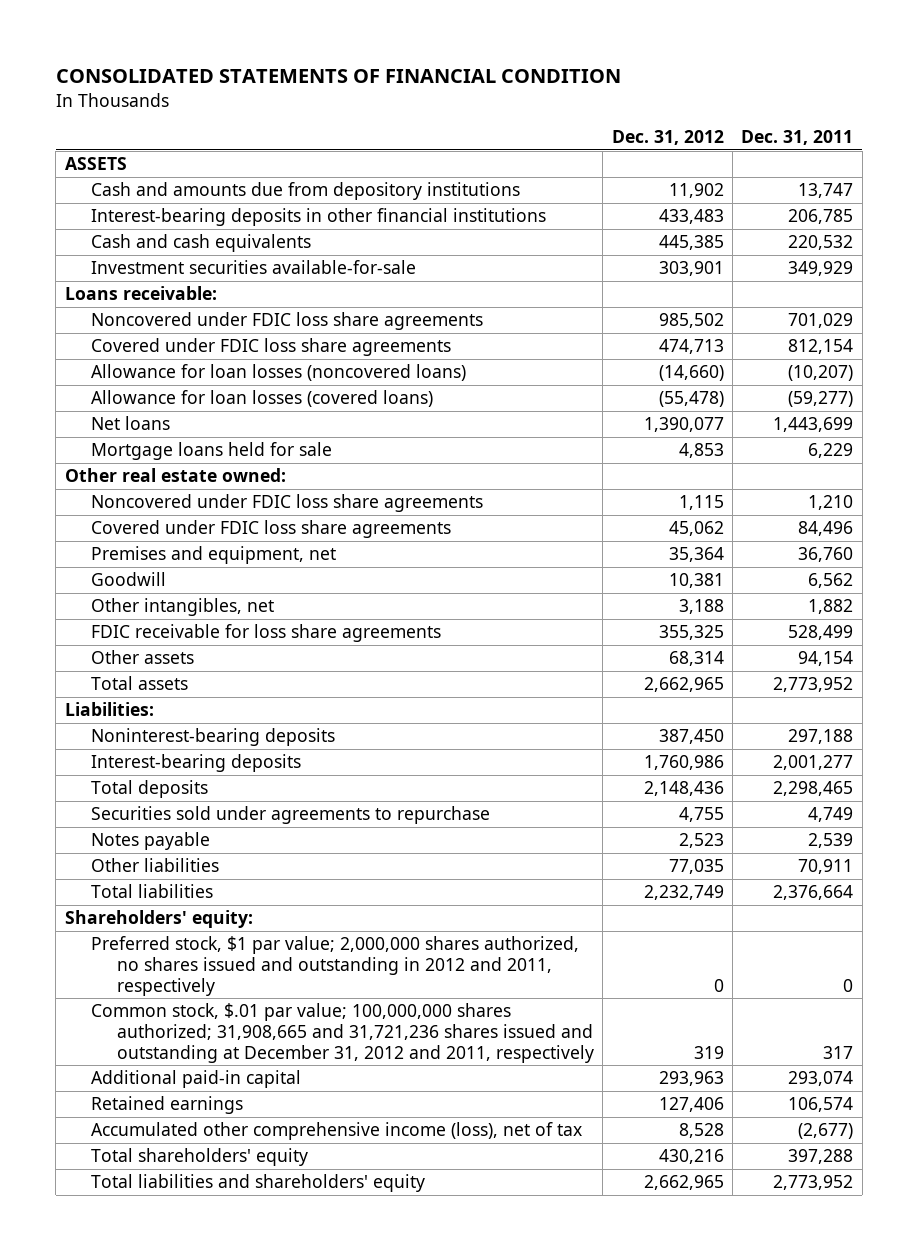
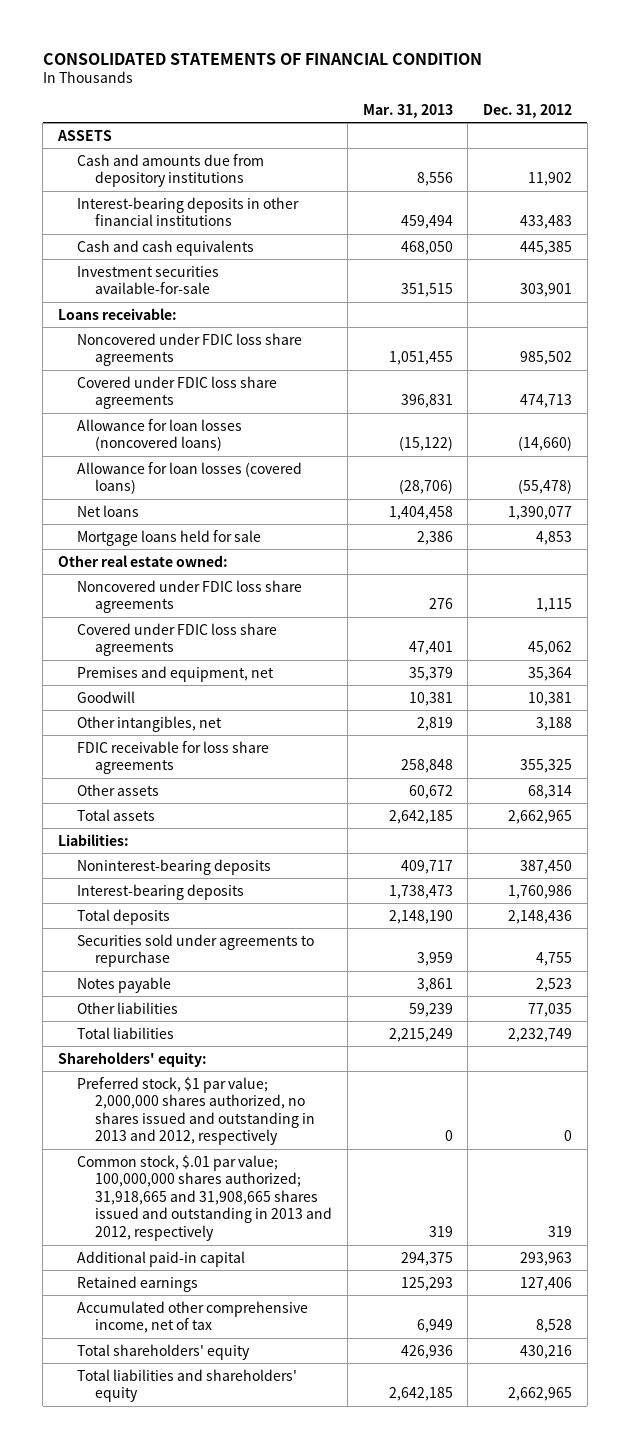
- | Dec. 31, 2012 | Dec. 31, 2011
+ | Mar. 31, 2013 | Dec. 31, 2012
- Preferred stock, $1 par value; 2,000,000 shares authorized, no shares issued and outstanding in 2012 and 2011, respectively | 0 | 0
- Common stock, $.01 par value; 100,000,000 shares authorized; 31,908,665 and 31,721,236 shares issued and outstanding at December 31, 2012 and 2011, respectively | 319 | 317
+ Preferred stock, $1 par value; 2,000,000 shares authorized, no shares issued and outstanding in 2013 and 2012, respectively | 0 | 0
+ Common stock, $.01 par value; 100,000,000 shares authorized; 31,918,665 and 31,908,665 shares issued and outstanding in 2013 and 2012, respectively | 319 | 319
- Accumulated other comprehensive income (loss), net of tax | 8,528 | (2,677)
+ Accumulated other comprehensive income, net of tax | 6,949 | 8,528

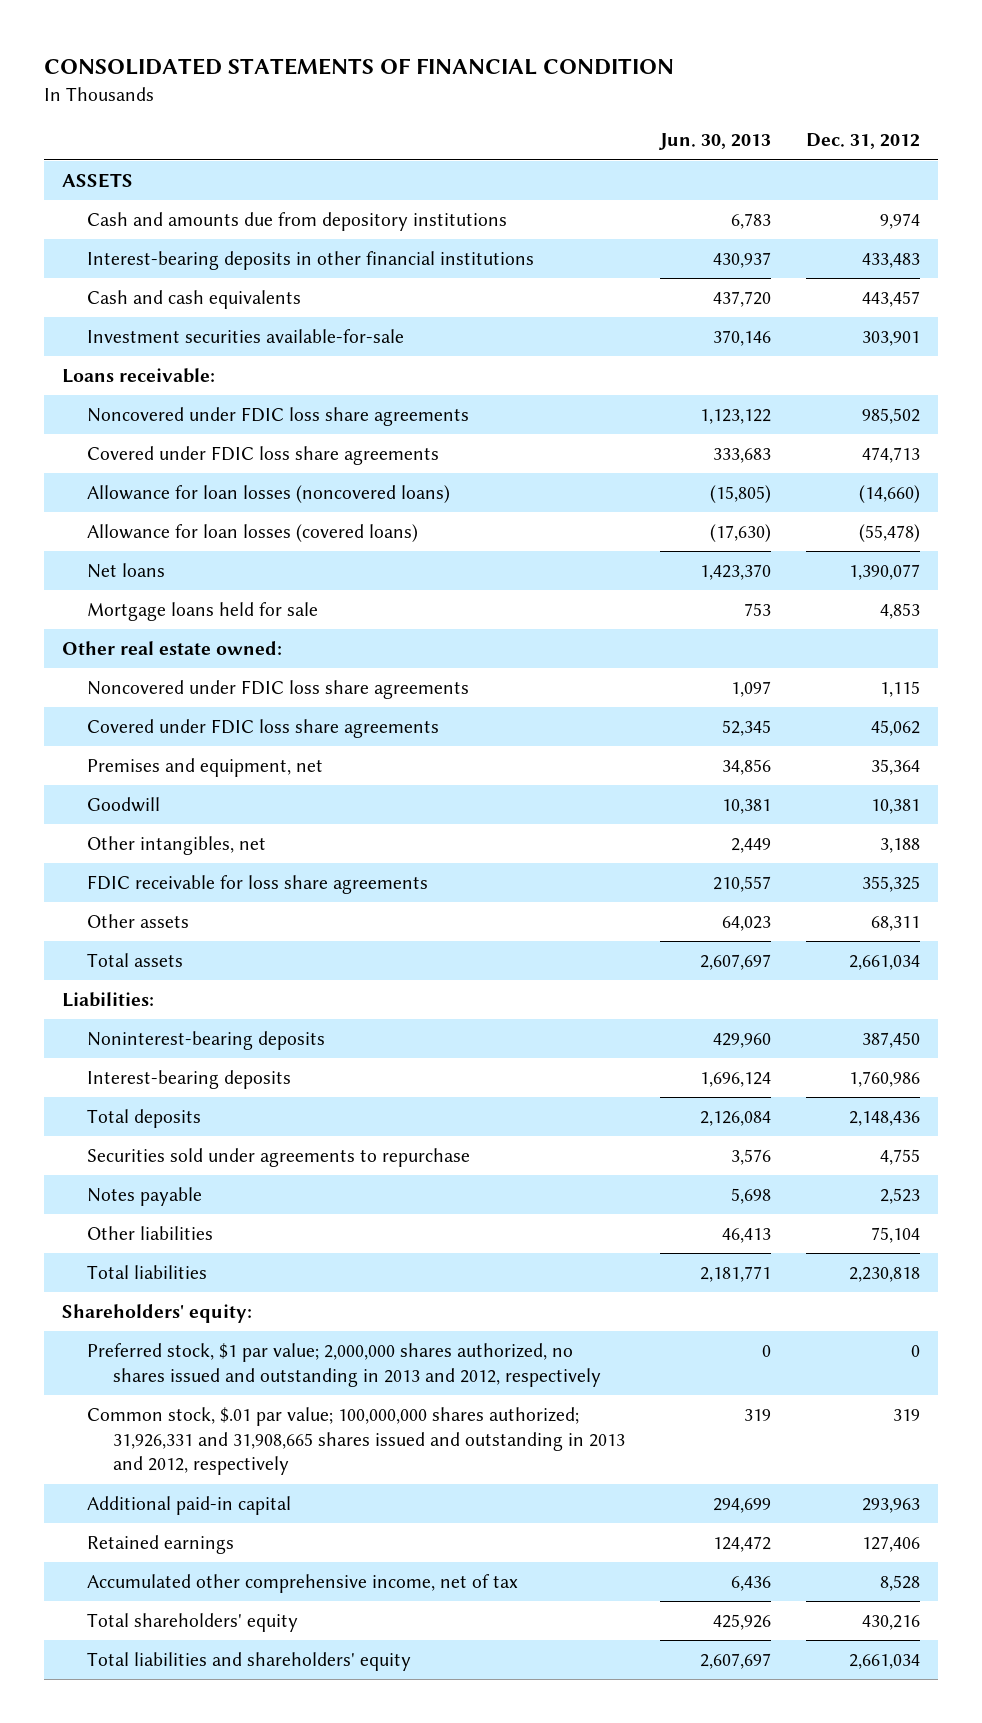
- | Mar. 31, 2013 | Dec. 31, 2012
+ | Jun. 30, 2013 | Dec. 31, 2012
- Cash and amounts due from depository institutions | 8,556 | 11,902
+ Cash and amounts due from depository institutions | 6,783 | 9,974
- Cash and cash equivalents | 468,050 | 445,385
+ Cash and cash equivalents | 437,720 | 443,457
- Other assets | 60,672 | 68,314
- Total assets | 2,642,185 | 2,662,965
+ Other assets | 64,023 | 68,311
+ Total assets | 2,607,697 | 2,661,034
- Other liabilities | 59,239 | 77,035
- Total liabilities | 2,215,249 | 2,232,749
+ Other liabilities | 46,413 | 75,104
+ Total liabilities | 2,181,771 | 2,230,818
- Common stock, $.01 par value; 100,000,000 shares authorized; 31,918,665 and 31,908,665 shares issued and outstanding in 2013 and 2012, respectively | 319 | 319
+ Common stock, $.01 par value; 100,000,000 shares authorized; 31,926,331 and 31,908,665 shares issued and outstanding in 2013 and 2012, respectively | 319 | 319
- Total liabilities and shareholders' equity | 2,642,185 | 2,662,965
+ Total liabilities and shareholders' equity | 2,607,697 | 2,661,034

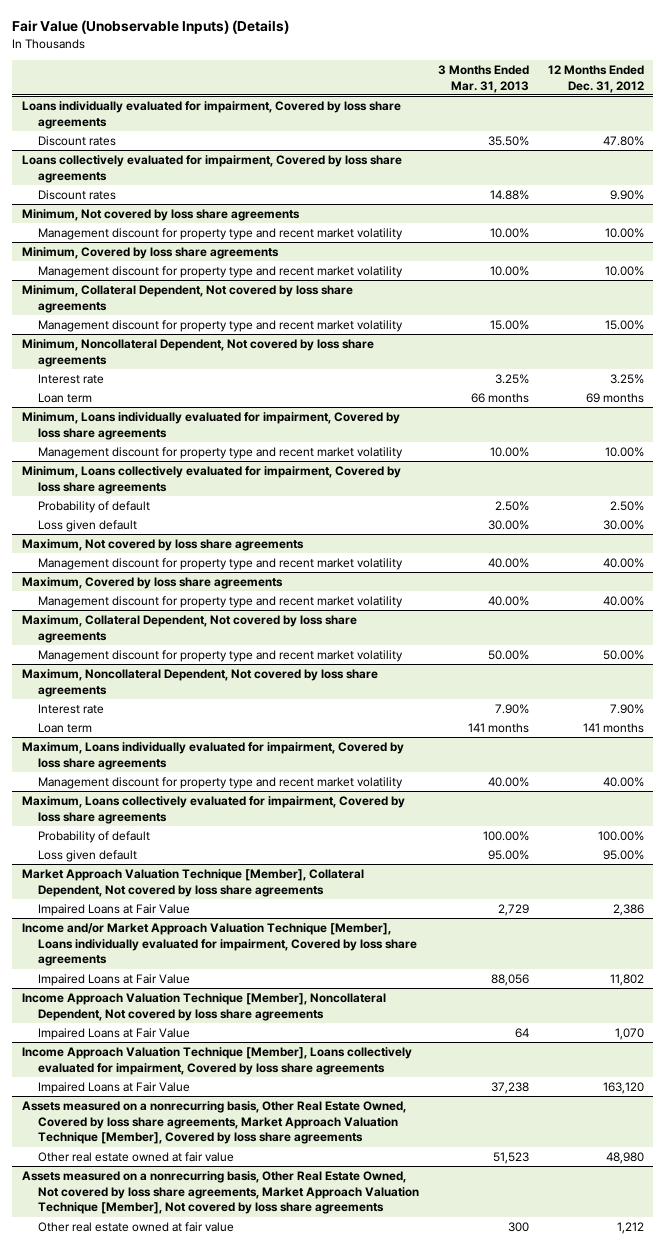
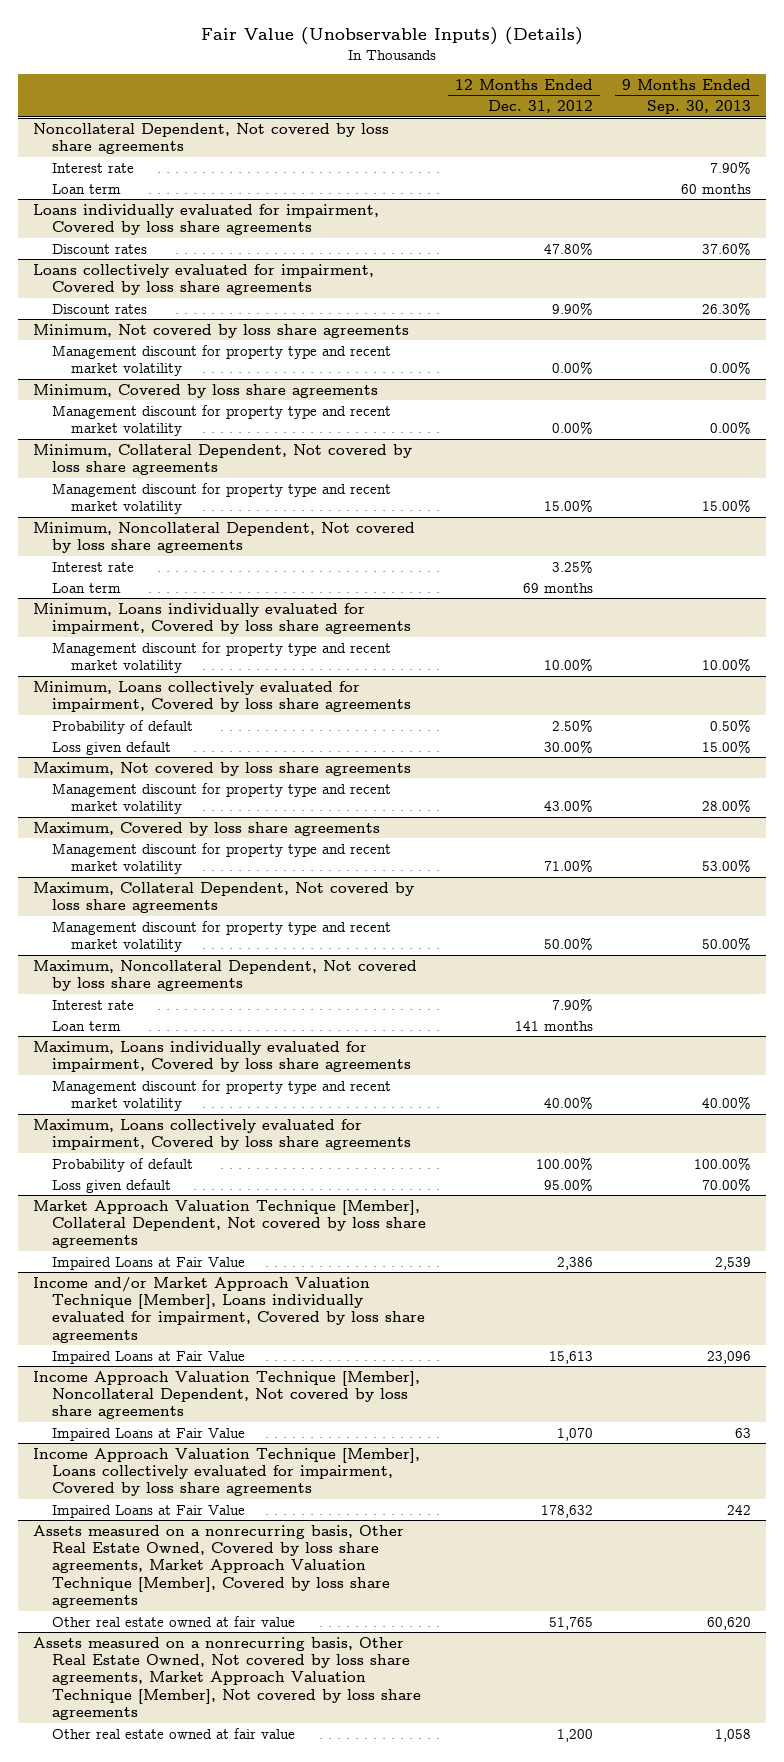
- | 3 Months Ended Mar. 31, 2013 | 12 Months Ended Dec. 31, 2012
+ | 12 Months Ended Dec. 31, 2012 | 9 Months Ended Sep. 30, 2013
+ Noncollateral Dependent, Not covered by loss share agreements
+ Interest rate | | 7.90%
+ Loan term | | 60 months
@ Minimum, Not covered by loss share agreements
- Management discount for property type and recent market volatility | 10.00% | 10.00%
+ Management discount for property type and recent market volatility | 0.00% | 0.00%
@ Minimum, Covered by loss share agreements
- Management discount for property type and recent market volatility | 10.00% | 10.00%
+ Management discount for property type and recent market volatility | 0.00% | 0.00%
@ Maximum, Not covered by loss share agreements
- Management discount for property type and recent market volatility | 40.00% | 40.00%
+ Management discount for property type and recent market volatility | 43.00% | 28.00%
@ Maximum, Covered by loss share agreements
- Management discount for property type and recent market volatility | 40.00% | 40.00%
+ Management discount for property type and recent market volatility | 71.00% | 53.00%
@ Income and/or Market Approach Valuation Technique [Member], Loans individually evaluated for impairment, Covered by loss share agreements
- Impaired Loans at Fair Value | 88,056 | 11,802
+ Impaired Loans at Fair Value | 15,613 | 23,096
@ Income Approach Valuation Technique [Member], Loans collectively evaluated for impairment, Covered by loss share agreements
- Impaired Loans at Fair Value | 37,238 | 163,120
+ Impaired Loans at Fair Value | 178,632 | 242
@ Assets measured on a nonrecurring basis, Other Real Estate Owned, Covered by loss share agreements, Market Approach Valuation Technique [Member], Covered by loss share agreements
- Other real estate owned at fair value | 51,523 | 48,980
+ Other real estate owned at fair value | 51,765 | 60,620
@ Assets measured on a nonrecurring basis, Other Real Estate Owned, Not covered by loss share agreements, Market Approach Valuation Technique [Member], Not covered by loss share agreements
- Other real estate owned at fair value | 300 | 1,212
+ Other real estate owned at fair value | 1,200 | 1,058

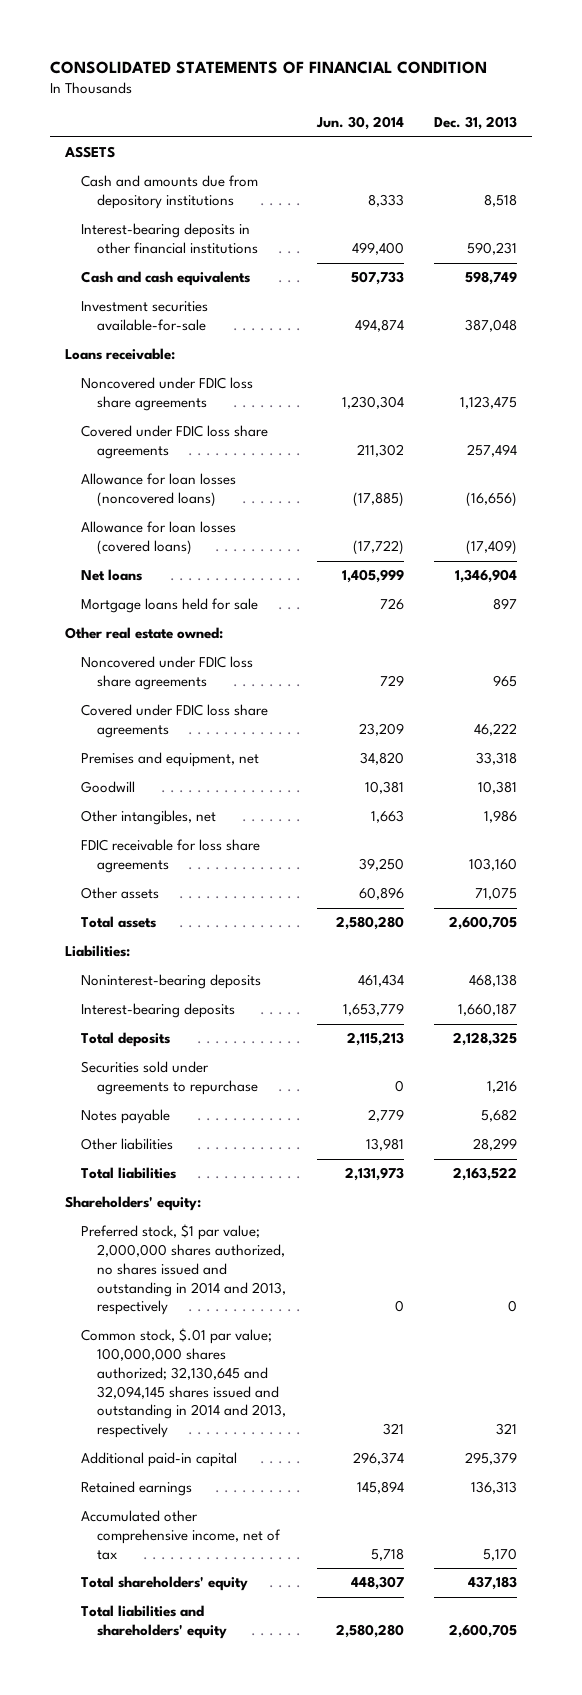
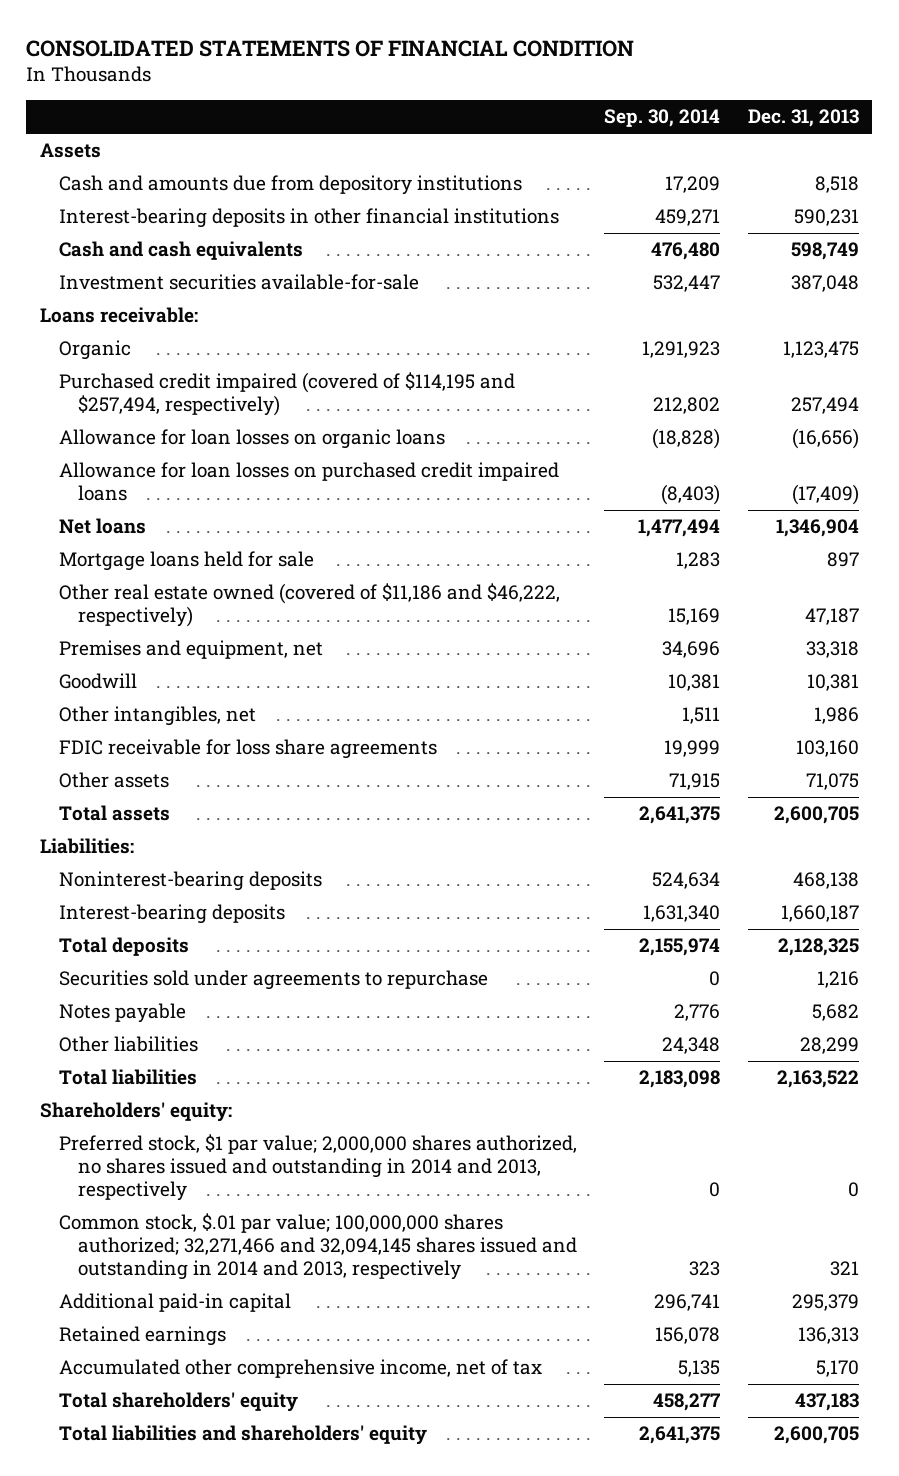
- | Jun. 30, 2014 | Dec. 31, 2013
+ | Sep. 30, 2014 | Dec. 31, 2013
- ASSETS
+ Assets
- Noncovered under FDIC loss share agreements | 1,230,304 | 1,123,475
- Covered under FDIC loss share agreements | 211,302 | 257,494
- Allowance for loan losses (noncovered loans) | (17,885) | (16,656)
- Allowance for loan losses (covered loans) | (17,722) | (17,409)
+ Organic | 1,291,923 | 1,123,475
+ Purchased credit impaired (covered of $114,195 and $257,494, respectively) | 212,802 | 257,494
+ Allowance for loan losses on organic loans | (18,828) | (16,656)
+ Allowance for loan losses on purchased credit impaired loans | (8,403) | (17,409)
- Other real estate owned:
- Noncovered under FDIC loss share agreements | 729 | 965
- Covered under FDIC loss share agreements | 23,209 | 46,222
+ Other real estate owned (covered of $11,186 and $46,222, respectively) | 15,169 | 47,187
- Common stock, $.01 par value; 100,000,000 shares authorized; 32,130,645 and 32,094,145 shares issued and outstanding in 2014 and 2013, respectively | 321 | 321
+ Common stock, $.01 par value; 100,000,000 shares authorized; 32,271,466 and 32,094,145 shares issued and outstanding in 2014 and 2013, respectively | 323 | 321

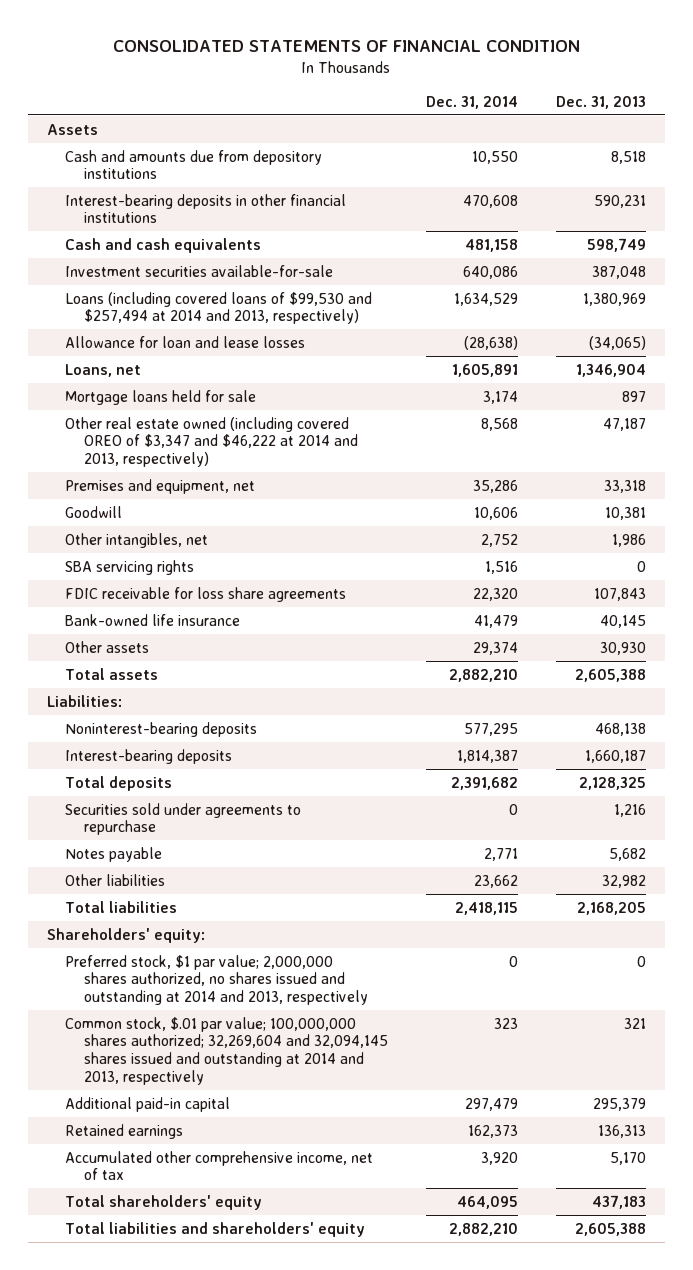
- | Sep. 30, 2014 | Dec. 31, 2013
+ | Dec. 31, 2014 | Dec. 31, 2013
- Loans receivable:
- Organic | 1,291,923 | 1,123,475
- Purchased credit impaired (covered of $114,195 and $257,494, respectively) | 212,802 | 257,494
- Allowance for loan losses on organic loans | (18,828) | (16,656)
- Allowance for loan losses on purchased credit impaired loans | (8,403) | (17,409)
- Net loans | 1,477,494 | 1,346,904
+ Loans (including covered loans of $99,530 and $257,494 at 2014 and 2013, respectively) | 1,634,529 | 1,380,969
+ Allowance for loan and lease losses | (28,638) | (34,065)
+ Loans, net | 1,605,891 | 1,346,904
- Other real estate owned (covered of $11,186 and $46,222, respectively) | 15,169 | 47,187
+ Other real estate owned (including covered OREO of $3,347 and $46,222 at 2014 and 2013, respectively) | 8,568 | 47,187
- FDIC receivable for loss share agreements | 19,999 | 103,160
- Other assets | 71,915 | 71,075
- Total assets | 2,641,375 | 2,600,705
+ SBA servicing rights | 1,516 | 0
+ FDIC receivable for loss share agreements | 22,320 | 107,843
+ Bank-owned life insurance | 41,479 | 40,145
+ Other assets | 29,374 | 30,930
+ Total assets | 2,882,210 | 2,605,388
- Other liabilities | 24,348 | 28,299
- Total liabilities | 2,183,098 | 2,163,522
+ Other liabilities | 23,662 | 32,982
+ Total liabilities | 2,418,115 | 2,168,205
- Preferred stock, $1 par value; 2,000,000 shares authorized, no shares issued and outstanding in 2014 and 2013, respectively | 0 | 0
- Common stock, $.01 par value; 100,000,000 shares authorized; 32,271,466 and 32,094,145 shares issued and outstanding in 2014 and 2013, respectively | 323 | 321
+ Preferred stock, $1 par value; 2,000,000 shares authorized, no shares issued and outstanding at 2014 and 2013, respectively | 0 | 0
+ Common stock, $.01 par value; 100,000,000 shares authorized; 32,269,604 and 32,094,145 shares issued and outstanding at 2014 and 2013, respectively | 323 | 321
- Total liabilities and shareholders' equity | 2,641,375 | 2,600,705
+ Total liabilities and shareholders' equity | 2,882,210 | 2,605,388

